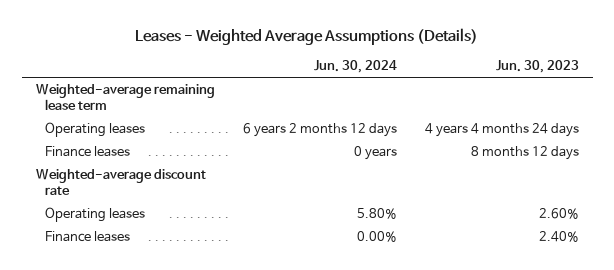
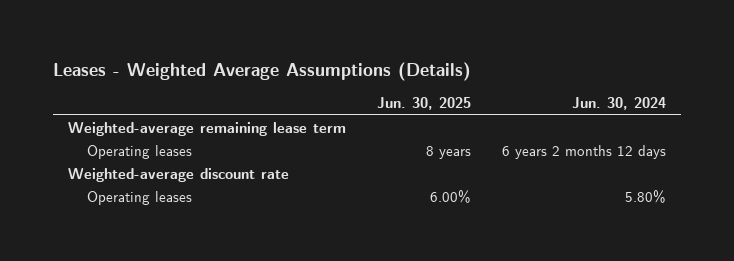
- | Jun. 30, 2024 | Jun. 30, 2023
+ | Jun. 30, 2025 | Jun. 30, 2024
- Finance leases | 0 years | 8 months 12 days
- Finance leases | 0.00% | 2.40%

